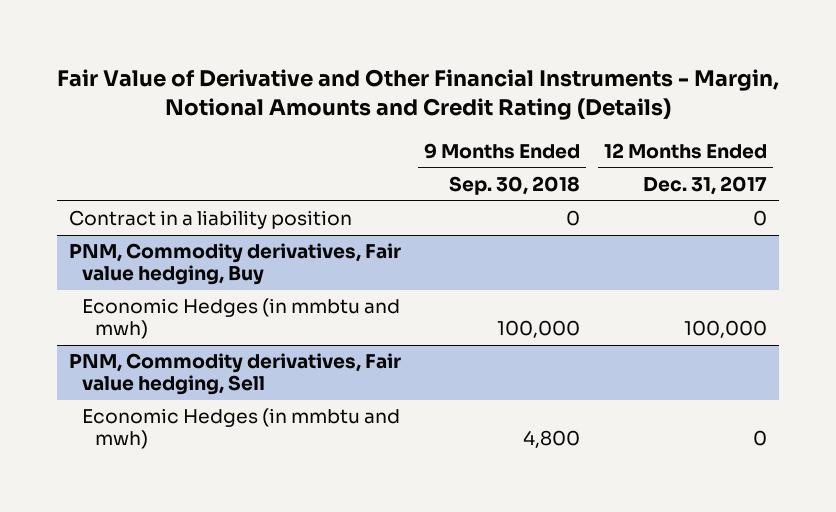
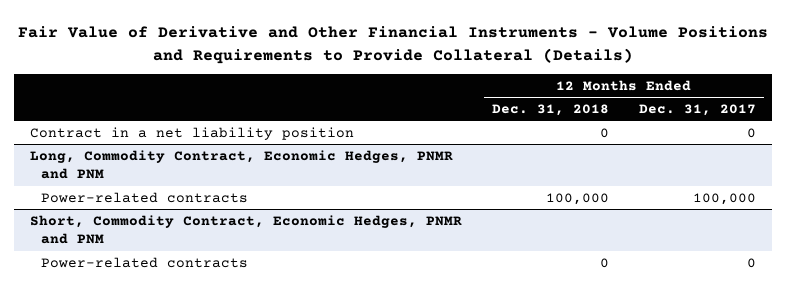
- Fair Value of Derivative and Other Financial Instruments - Margin, Notional Amounts and Credit Rating (Details)
+ Fair Value of Derivative and Other Financial Instruments - Volume Positions and Requirements to Provide Collateral (Details)
- | 9 Months Ended Sep. 30, 2018 | 12 Months Ended Dec. 31, 2017
+ | 12 Months Ended Dec. 31, 2018 | 12 Months Ended Dec. 31, 2017
- Contract in a liability position | 0 | 0
- PNM, Commodity derivatives, Fair value hedging, Buy
- Economic Hedges (in mmbtu and mwh) | 100,000 | 100,000
- PNM, Commodity derivatives, Fair value hedging, Sell
- Economic Hedges (in mmbtu and mwh) | 4,800 | 0
+ Contract in a net liability position | 0 | 0
+ Long, Commodity Contract, Economic Hedges, PNMR and PNM
+ Power-related contracts | 100,000 | 100,000
+ Short, Commodity Contract, Economic Hedges, PNMR and PNM
+ Power-related contracts | 0 | 0

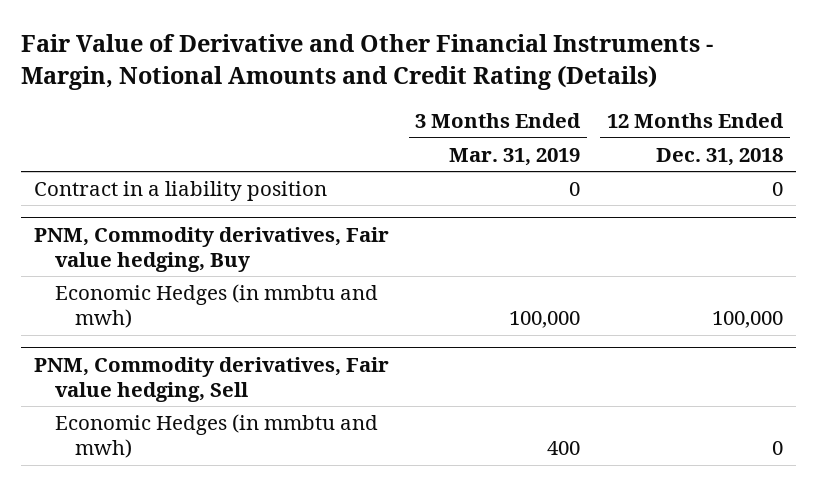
- Fair Value of Derivative and Other Financial Instruments - Volume Positions and Requirements to Provide Collateral (Details)
+ Fair Value of Derivative and Other Financial Instruments - Margin, Notional Amounts and Credit Rating (Details)
- | 12 Months Ended Dec. 31, 2018 | 12 Months Ended Dec. 31, 2017
+ | 3 Months Ended Mar. 31, 2019 | 12 Months Ended Dec. 31, 2018
- Contract in a net liability position | 0 | 0
- Long, Commodity Contract, Economic Hedges, PNMR and PNM
- Power-related contracts | 100,000 | 100,000
- Short, Commodity Contract, Economic Hedges, PNMR and PNM
- Power-related contracts | 0 | 0
+ Contract in a liability position | 0 | 0
+ PNM, Commodity derivatives, Fair value hedging, Buy
+ Economic Hedges (in mmbtu and mwh) | 100,000 | 100,000
+ PNM, Commodity derivatives, Fair value hedging, Sell
+ Economic Hedges (in mmbtu and mwh) | 400 | 0

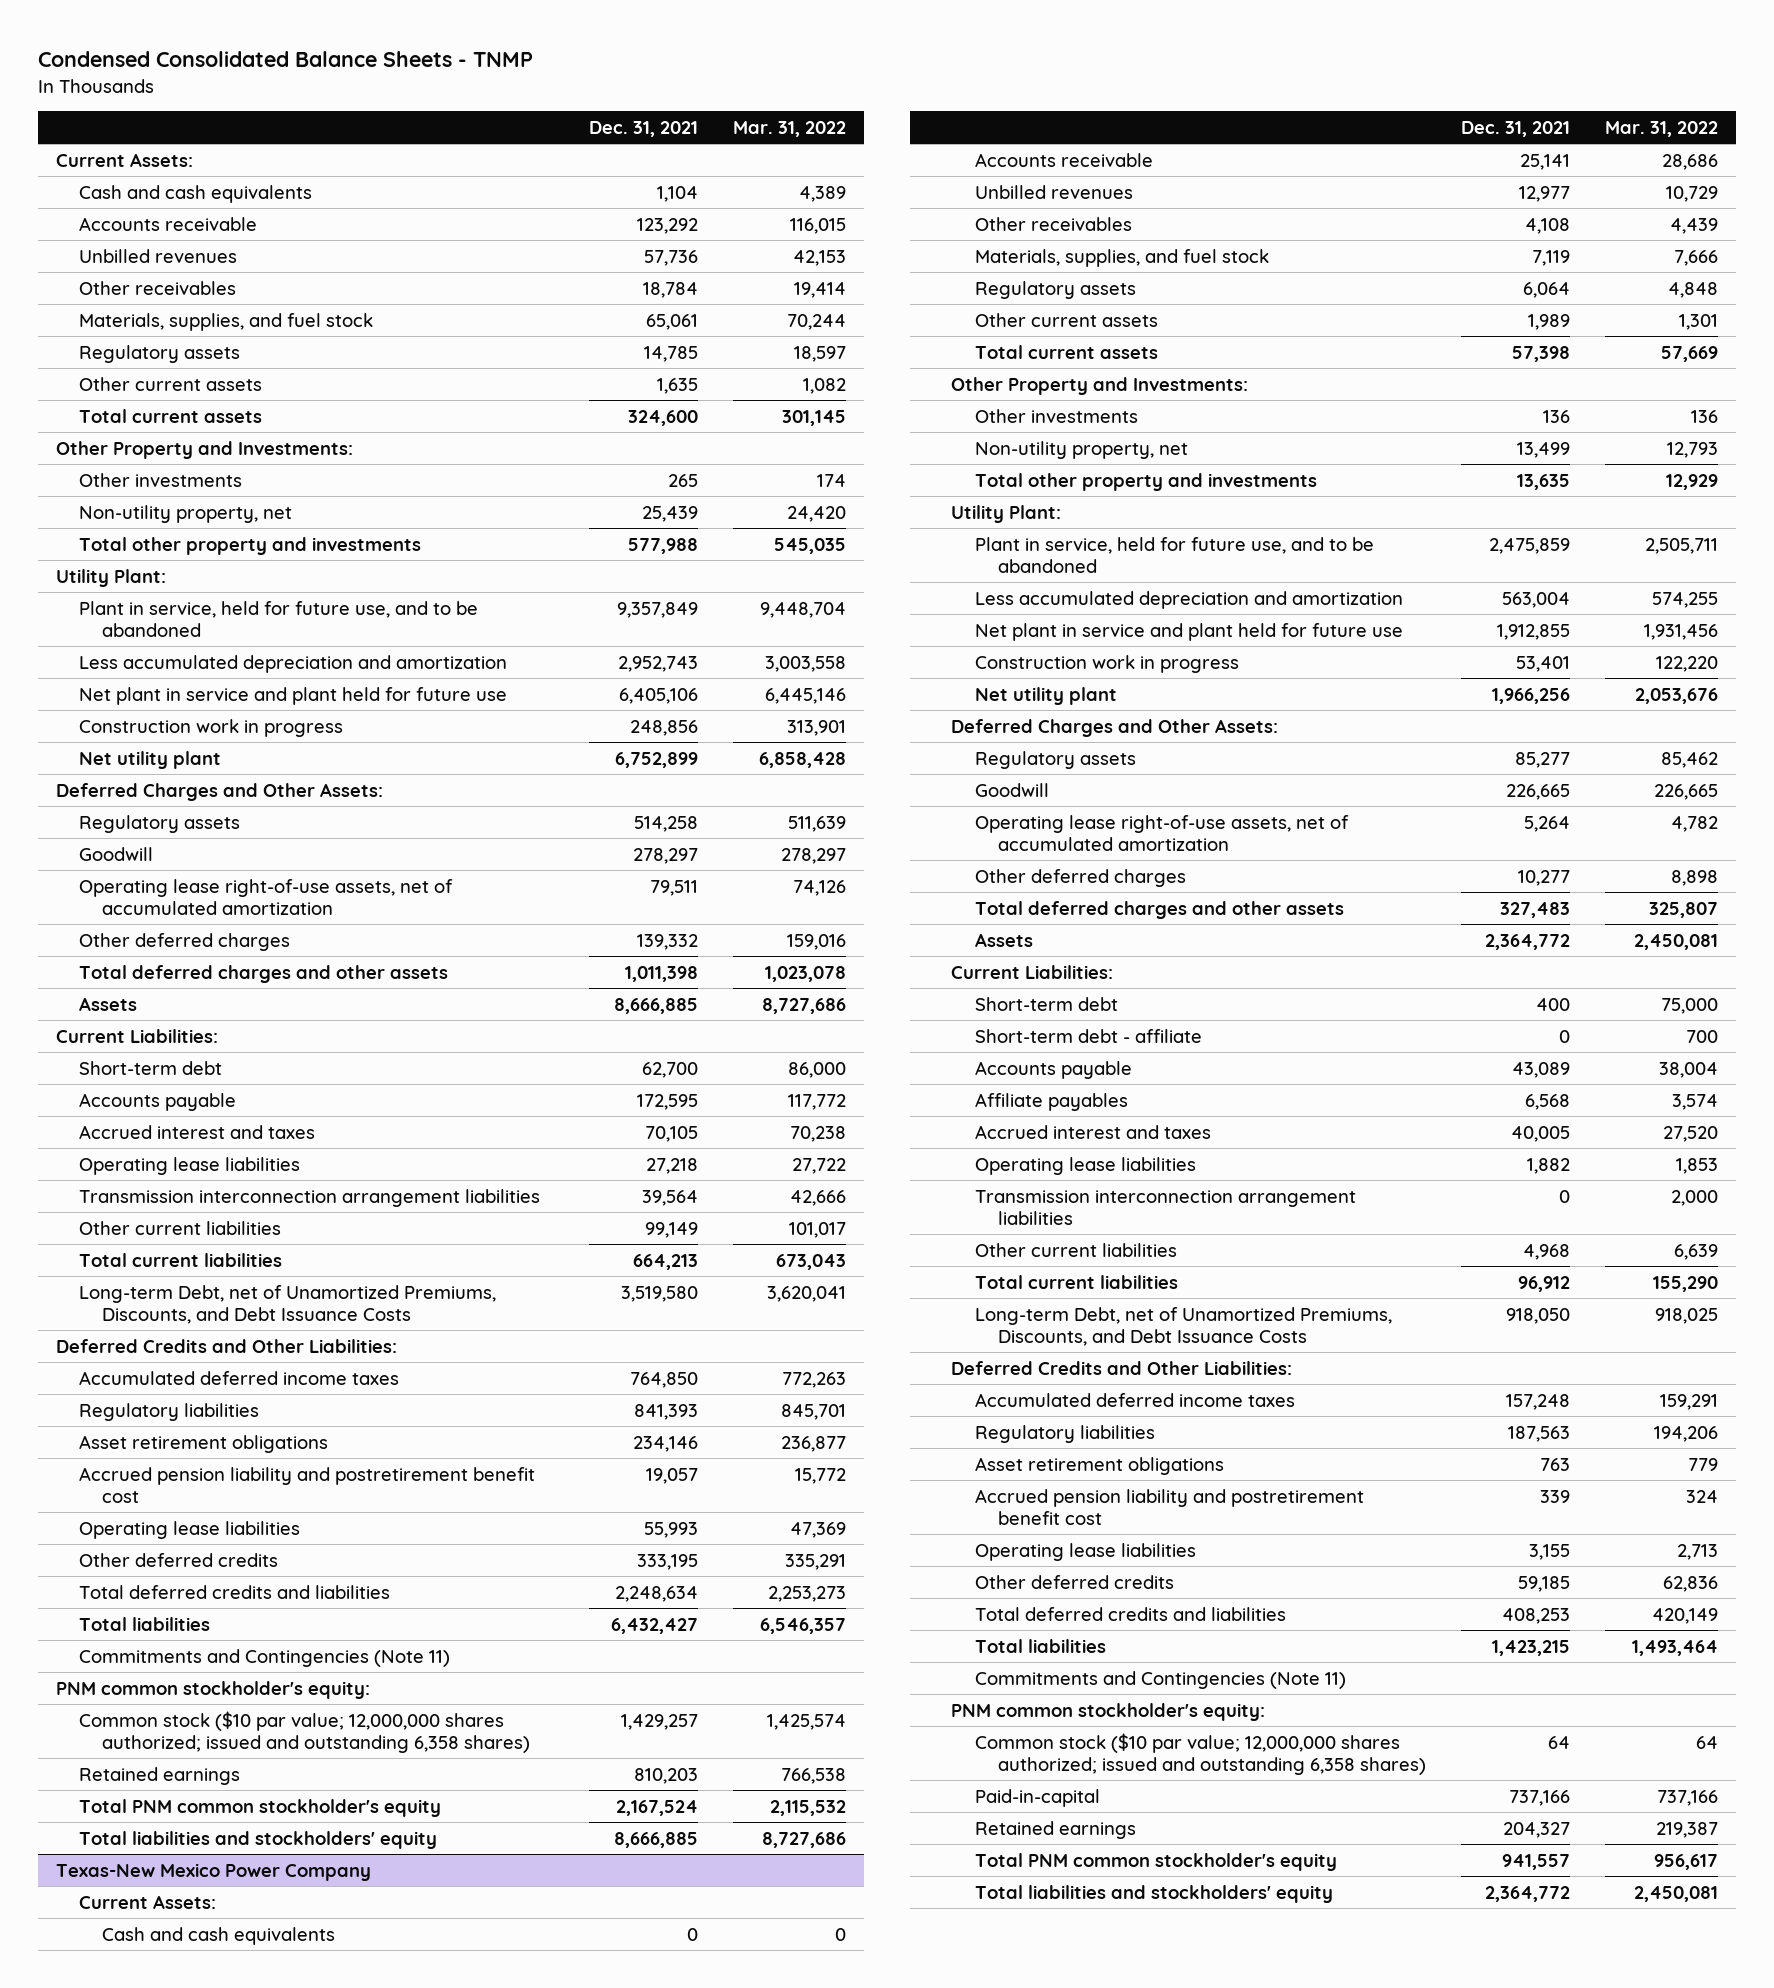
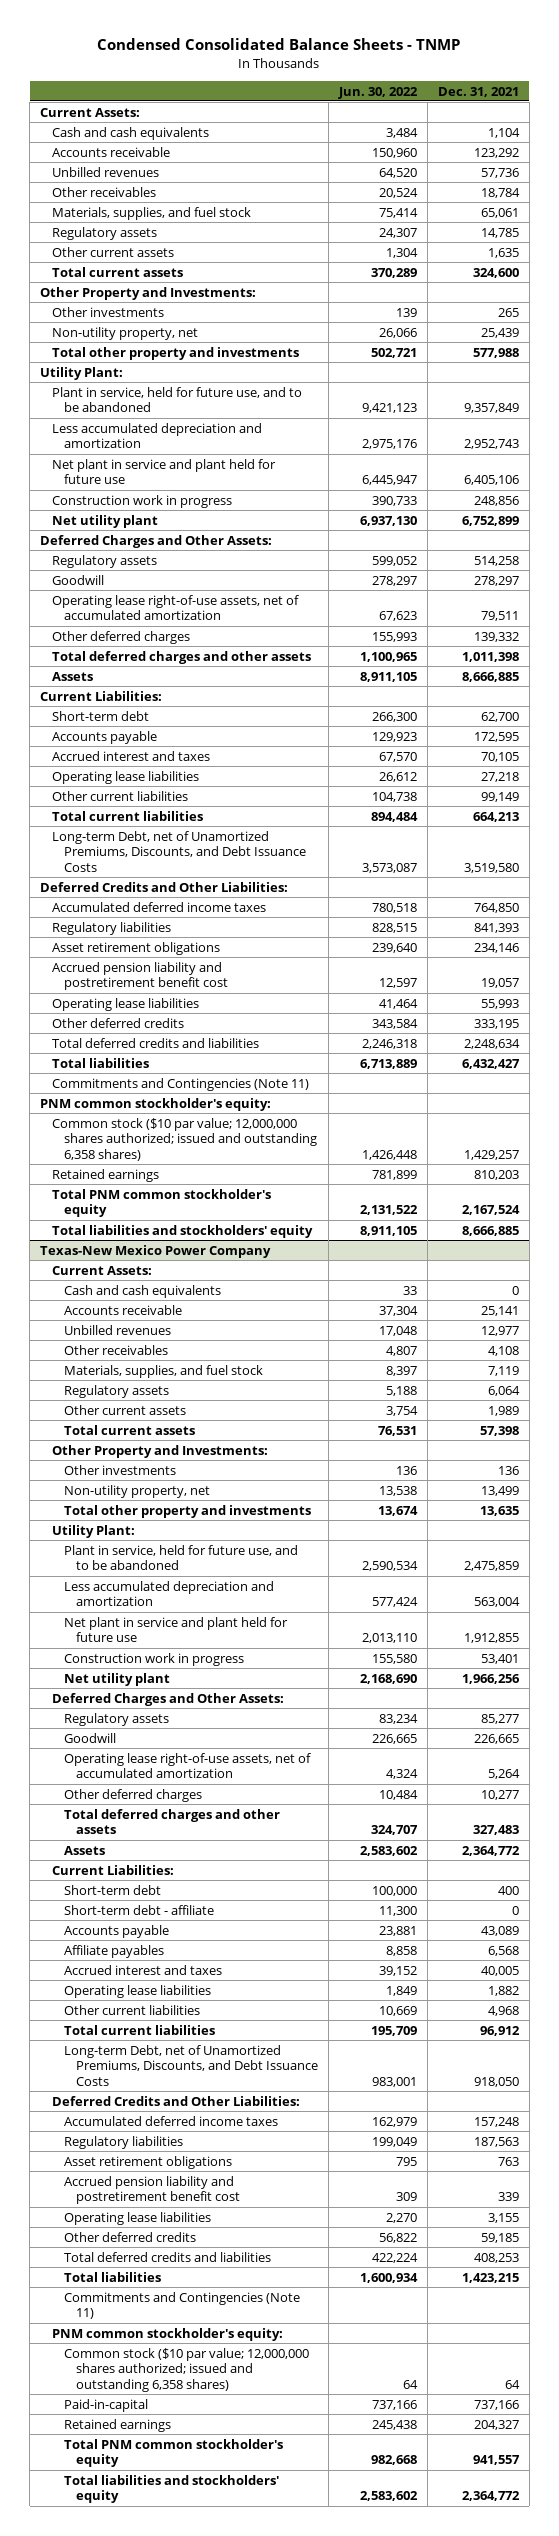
- | Dec. 31, 2021 | Mar. 31, 2022
+ | Jun. 30, 2022 | Dec. 31, 2021
- Transmission interconnection arrangement liabilities | 39,564 | 42,666
@ Texas-New Mexico Power Company
- Transmission interconnection arrangement liabilities | 0 | 2,000

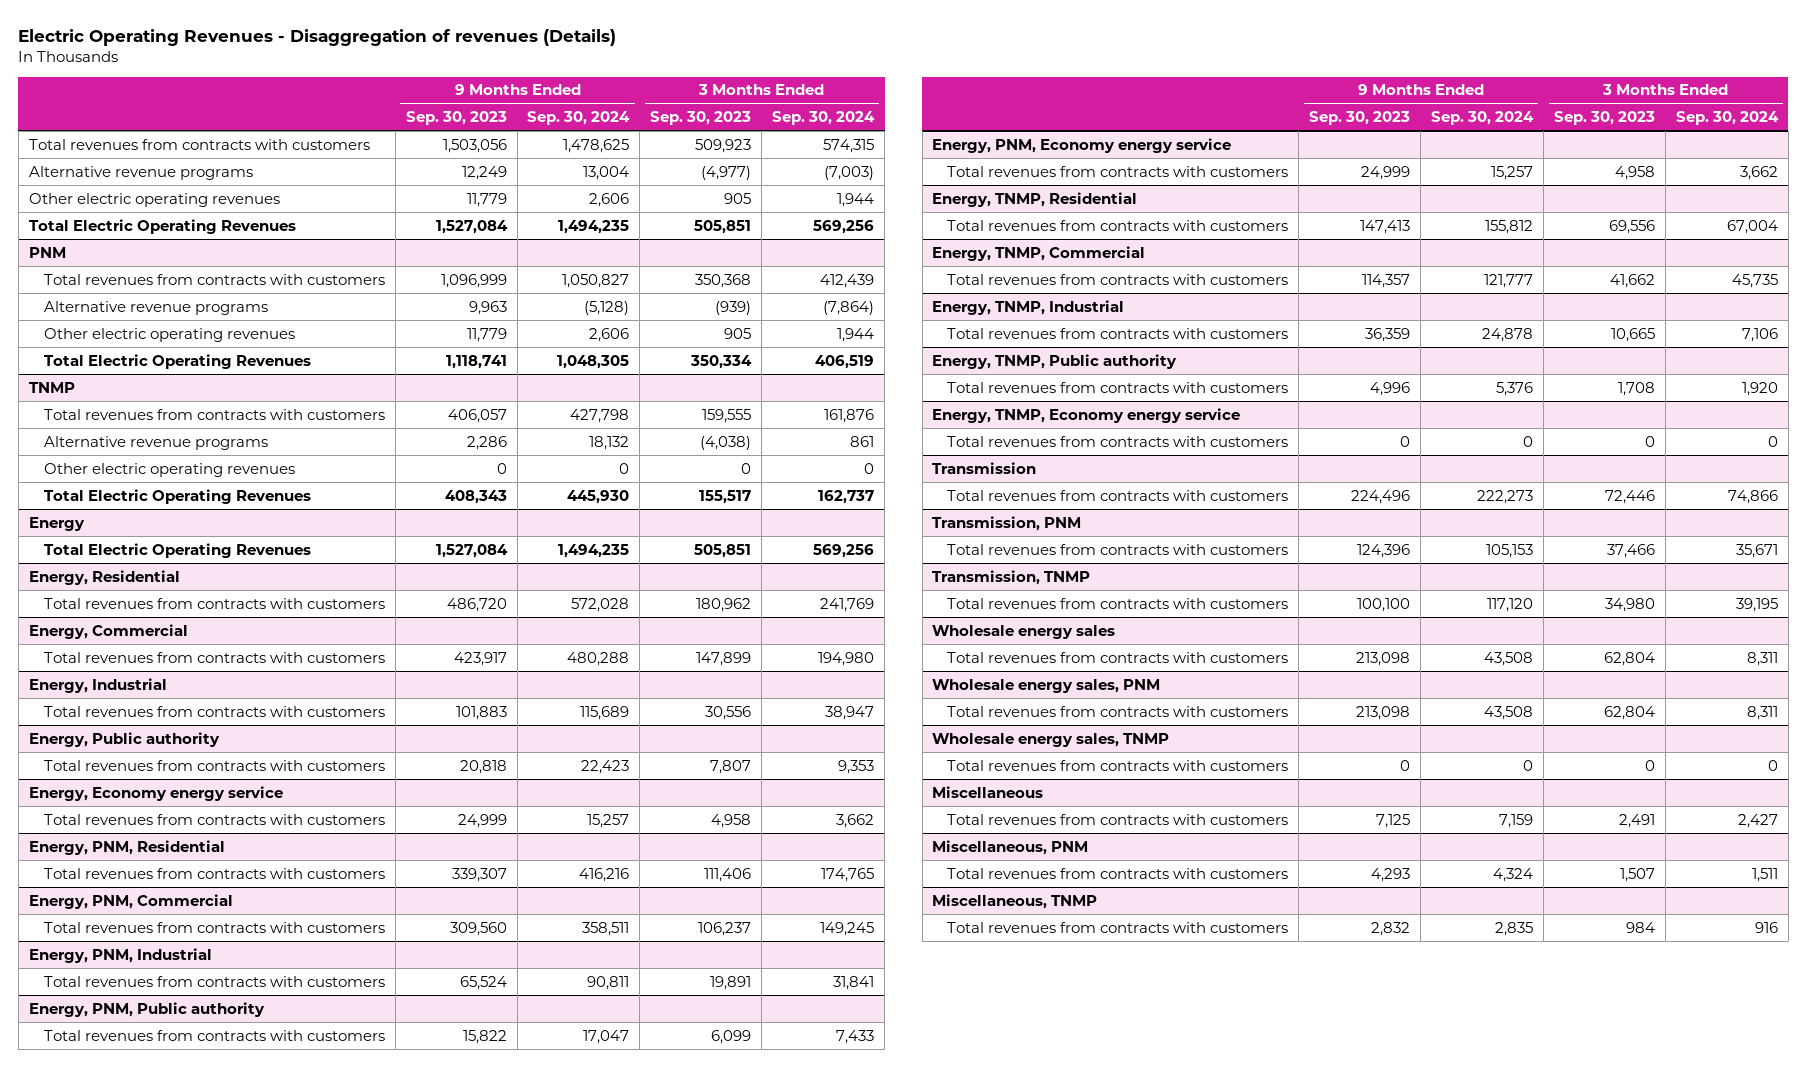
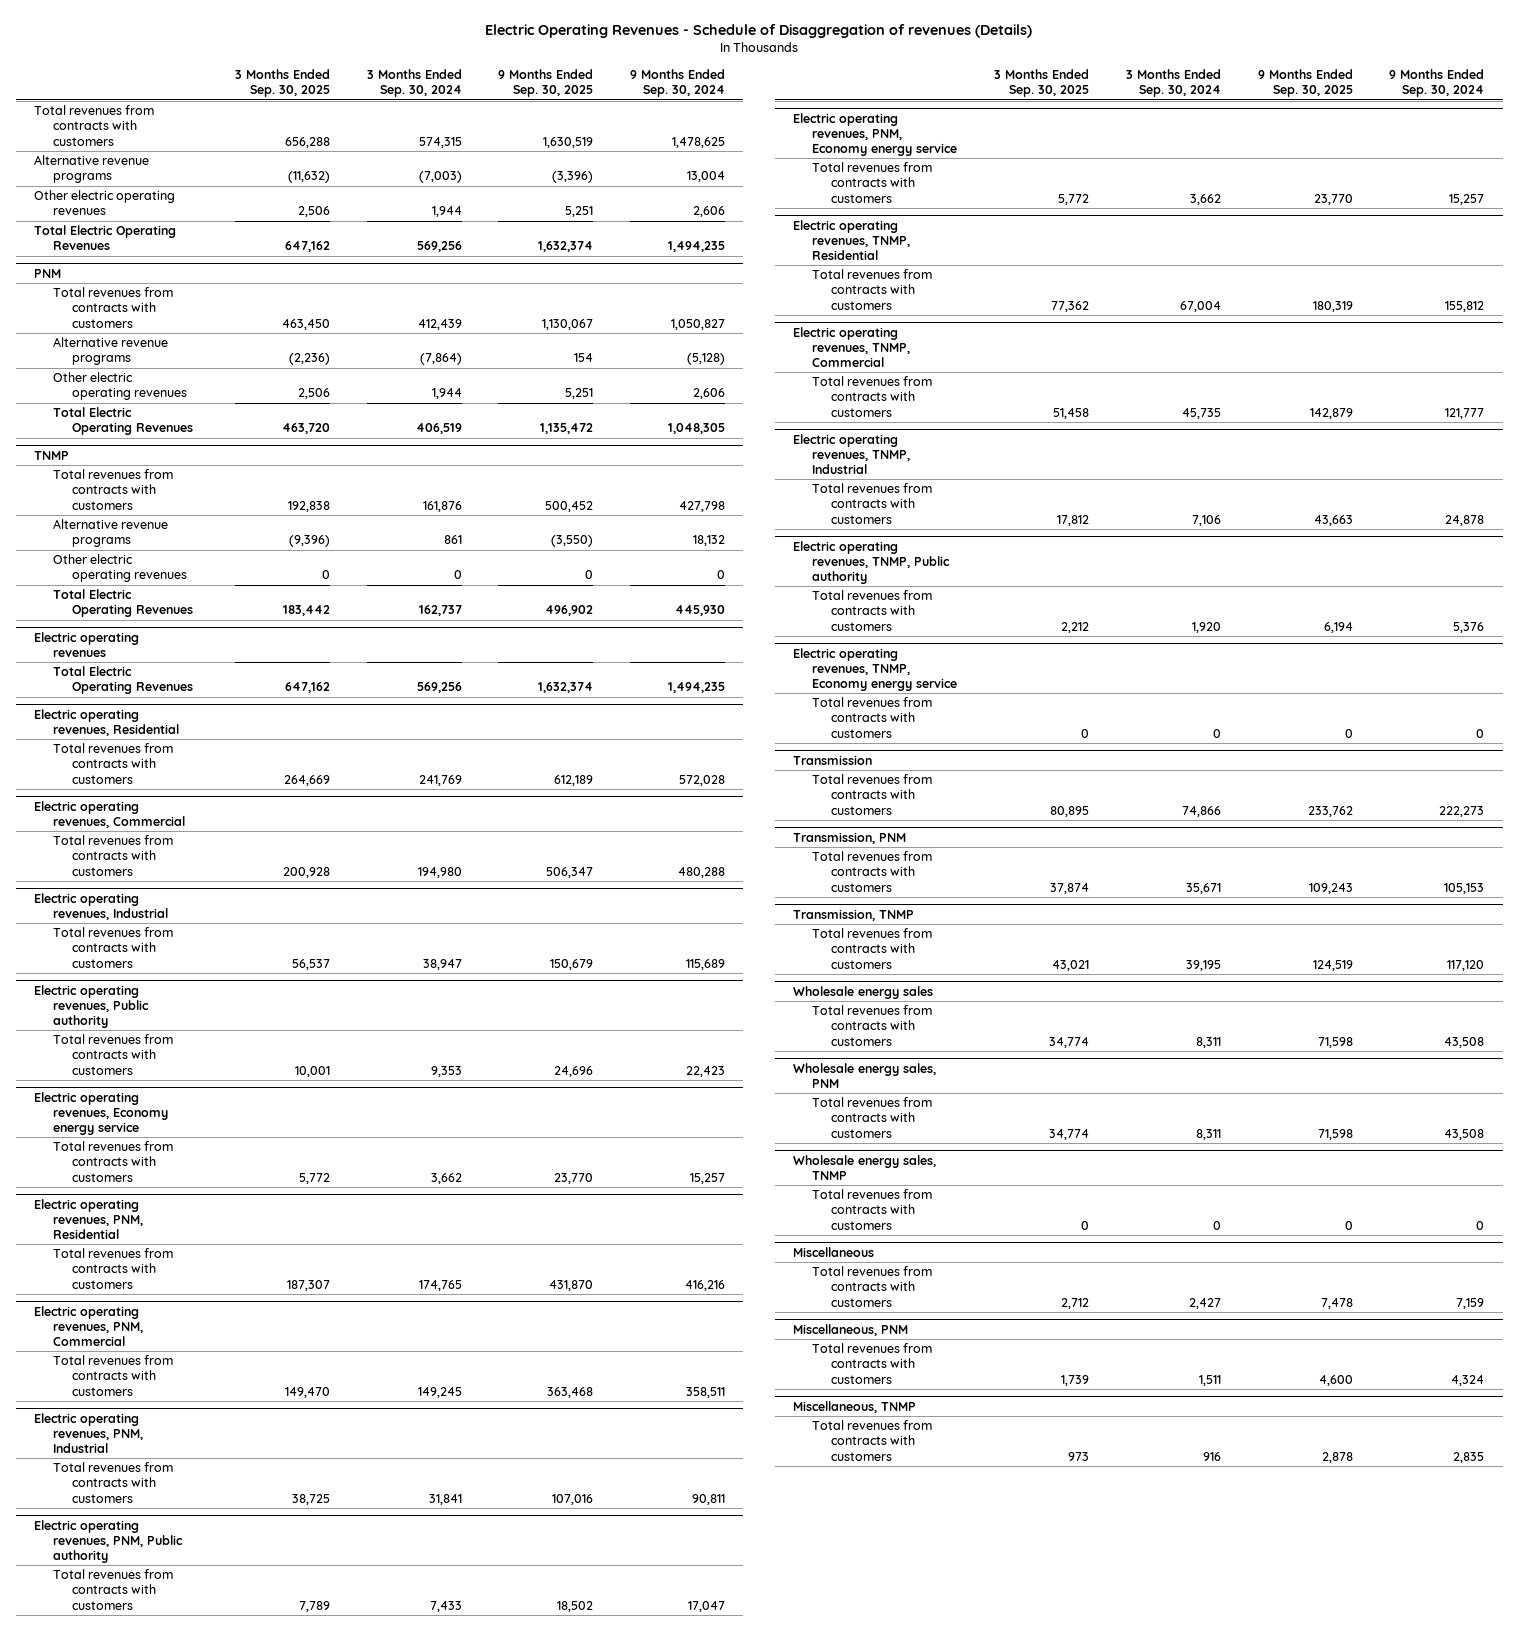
- Electric Operating Revenues - Disaggregation of revenues (Details)
+ Electric Operating Revenues - Schedule of Disaggregation of revenues (Details)
- | 9 Months Ended Sep. 30, 2023 | 9 Months Ended Sep. 30, 2024 | 3 Months Ended Sep. 30, 2023 | 3 Months Ended Sep. 30, 2024
+ | 3 Months Ended Sep. 30, 2025 | 3 Months Ended Sep. 30, 2024 | 9 Months Ended Sep. 30, 2025 | 9 Months Ended Sep. 30, 2024
- Energy
+ Electric operating revenues
- Energy, Residential
+ Electric operating revenues, Residential
- Energy, Commercial
+ Electric operating revenues, Commercial
- Energy, Industrial
+ Electric operating revenues, Industrial
- Energy, Public authority
+ Electric operating revenues, Public authority
- Energy, Economy energy service
+ Electric operating revenues, Economy energy service
- Energy, PNM, Residential
+ Electric operating revenues, PNM, Residential
- Energy, PNM, Commercial
+ Electric operating revenues, PNM, Commercial
- Energy, PNM, Industrial
+ Electric operating revenues, PNM, Industrial
- Energy, PNM, Public authority
+ Electric operating revenues, PNM, Public authority
- Energy, PNM, Economy energy service
+ Electric operating revenues, PNM, Economy energy service
- Energy, TNMP, Residential
+ Electric operating revenues, TNMP, Residential
- Energy, TNMP, Commercial
+ Electric operating revenues, TNMP, Commercial
- Energy, TNMP, Industrial
+ Electric operating revenues, TNMP, Industrial
- Energy, TNMP, Public authority
+ Electric operating revenues, TNMP, Public authority
- Energy, TNMP, Economy energy service
+ Electric operating revenues, TNMP, Economy energy service

